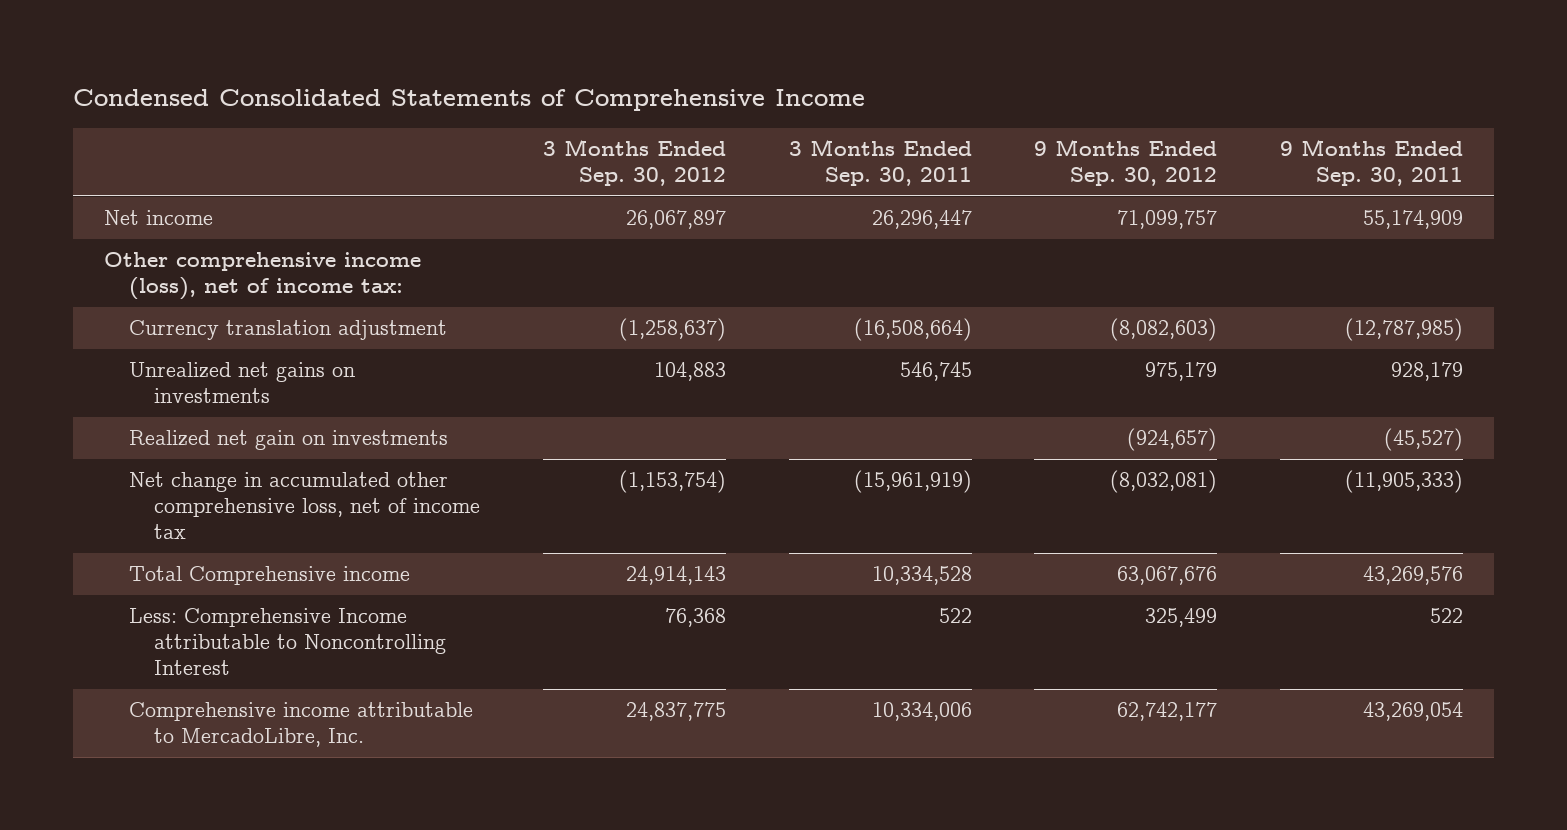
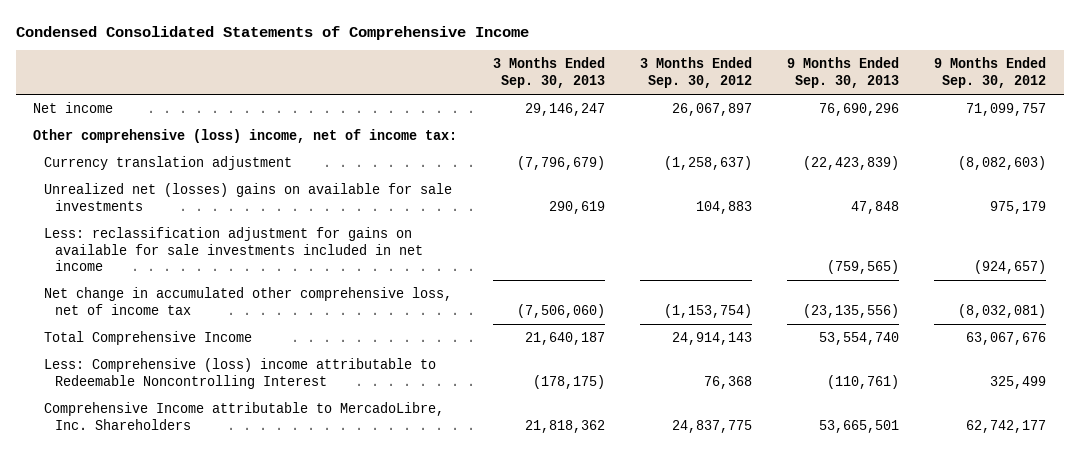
- | 3 Months Ended Sep. 30, 2012 | 3 Months Ended Sep. 30, 2011 | 9 Months Ended Sep. 30, 2012 | 9 Months Ended Sep. 30, 2011
+ | 3 Months Ended Sep. 30, 2013 | 3 Months Ended Sep. 30, 2012 | 9 Months Ended Sep. 30, 2013 | 9 Months Ended Sep. 30, 2012
- Other comprehensive income (loss), net of income tax:
+ Other comprehensive (loss) income, net of income tax:
- Unrealized net gains on investments | 104,883 | 546,745 | 975,179 | 928,179
- Realized net gain on investments | | | (924,657) | (45,527)
+ Unrealized net (losses) gains on available for sale investments | 290,619 | 104,883 | 47,848 | 975,179
+ Less: reclassification adjustment for gains on available for sale investments included in net income | | | (759,565) | (924,657)
- Total Comprehensive income | 24,914,143 | 10,334,528 | 63,067,676 | 43,269,576
- Less: Comprehensive Income attributable to Noncontrolling Interest | 76,368 | 522 | 325,499 | 522
- Comprehensive income attributable to MercadoLibre, Inc. | 24,837,775 | 10,334,006 | 62,742,177 | 43,269,054
+ Total Comprehensive Income | 21,640,187 | 24,914,143 | 53,554,740 | 63,067,676
+ Less: Comprehensive (loss) income attributable to Redeemable Noncontrolling Interest | (178,175) | 76,368 | (110,761) | 325,499
+ Comprehensive Income attributable to MercadoLibre, Inc. Shareholders | 21,818,362 | 24,837,775 | 53,665,501 | 62,742,177

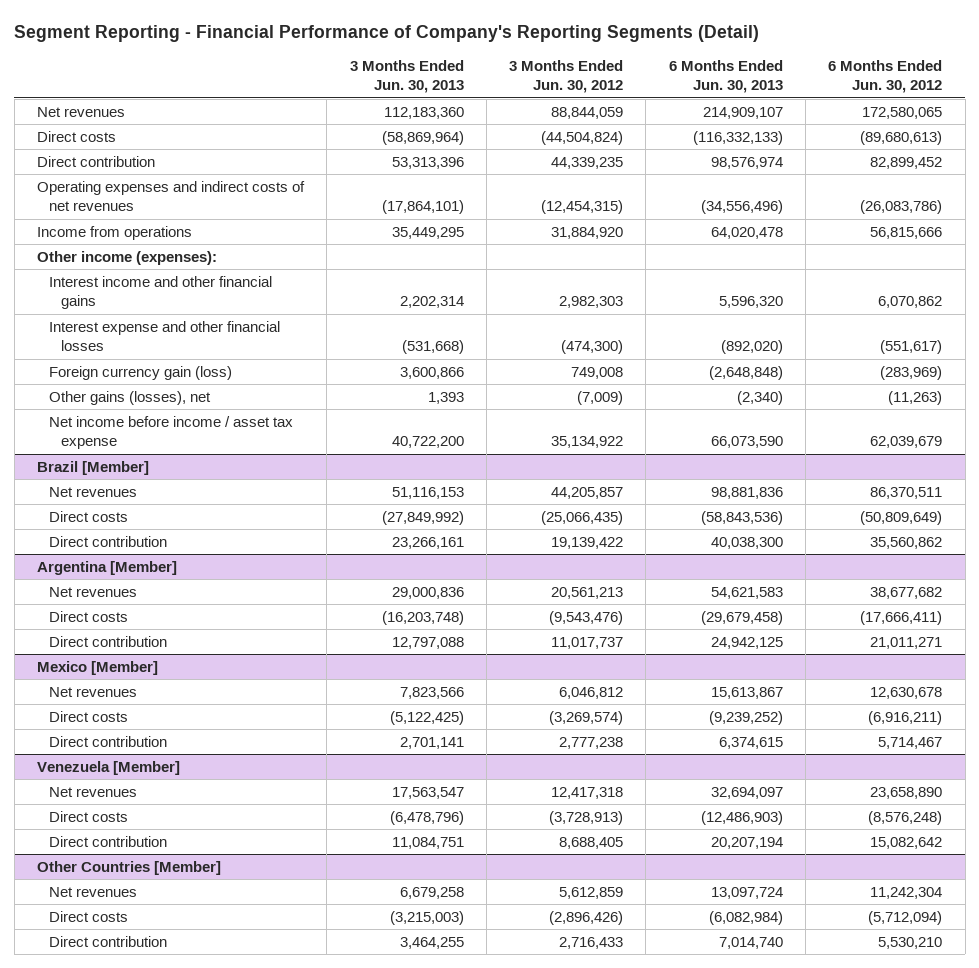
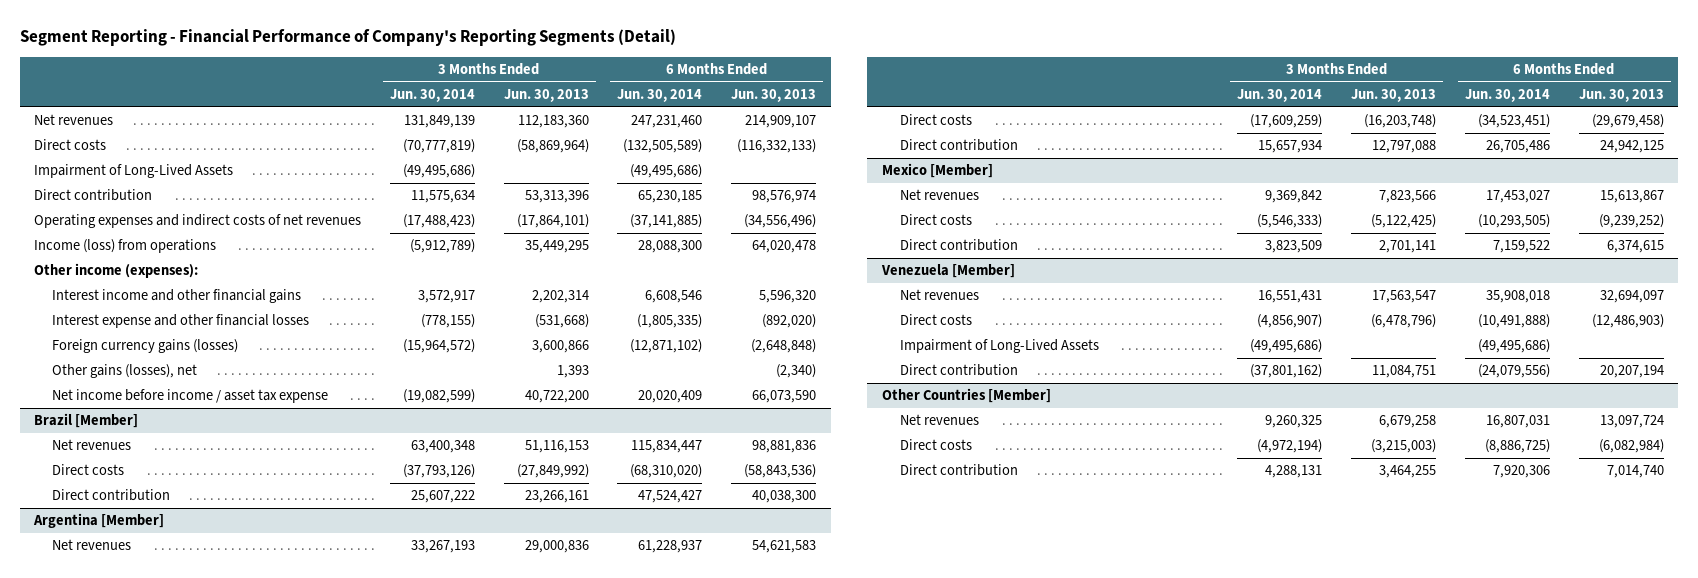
- | 3 Months Ended Jun. 30, 2013 | 3 Months Ended Jun. 30, 2012 | 6 Months Ended Jun. 30, 2013 | 6 Months Ended Jun. 30, 2012
+ | 3 Months Ended Jun. 30, 2014 | 3 Months Ended Jun. 30, 2013 | 6 Months Ended Jun. 30, 2014 | 6 Months Ended Jun. 30, 2013
+ Impairment of Long-Lived Assets | (49,495,686) | | (49,495,686) |
- Income from operations | 35,449,295 | 31,884,920 | 64,020,478 | 56,815,666
+ Income (loss) from operations | (5,912,789) | 35,449,295 | 28,088,300 | 64,020,478
- Foreign currency gain (loss) | 3,600,866 | 749,008 | (2,648,848) | (283,969)
+ Foreign currency gains (losses) | (15,964,572) | 3,600,866 | (12,871,102) | (2,648,848)
@ Venezuela [Member]
+ Impairment of Long-Lived Assets | (49,495,686) | | (49,495,686) |

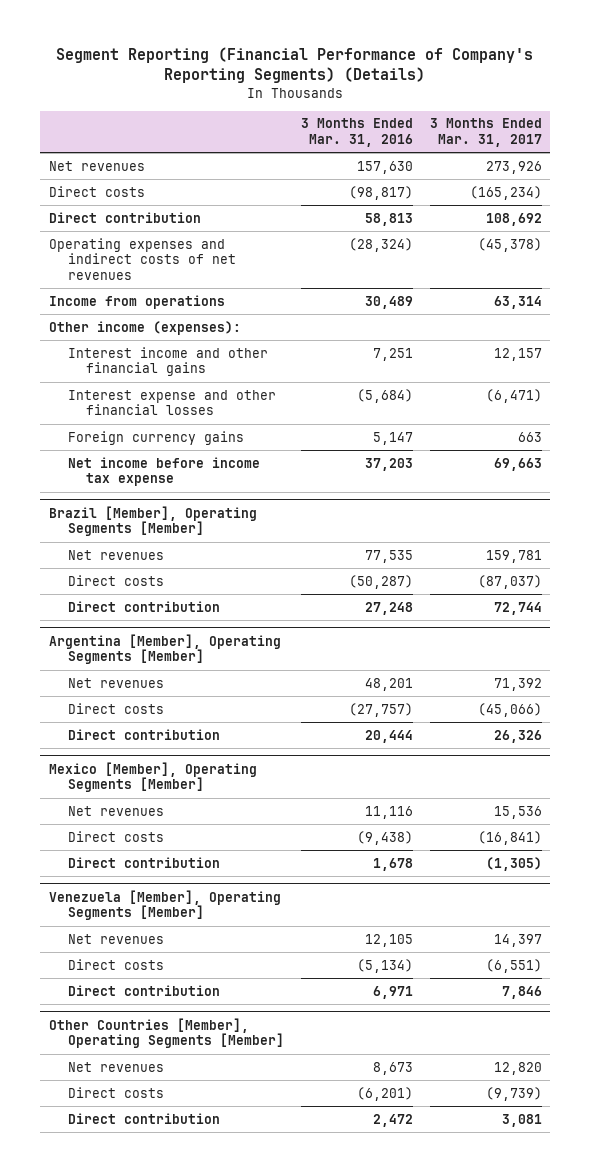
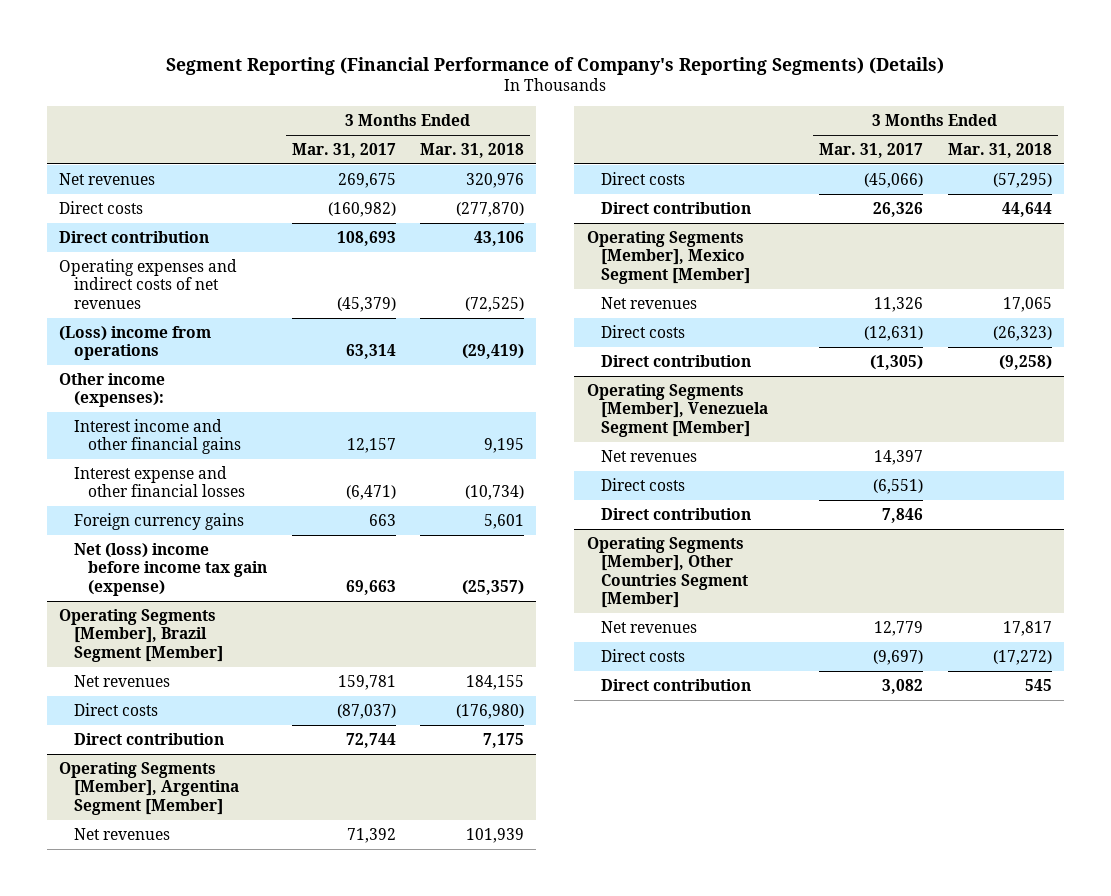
- | 3 Months Ended Mar. 31, 2016 | 3 Months Ended Mar. 31, 2017
+ | 3 Months Ended Mar. 31, 2017 | 3 Months Ended Mar. 31, 2018
- Net revenues | 157,630 | 273,926
- Direct costs | (98,817) | (165,234)
- Direct contribution | 58,813 | 108,692
- Operating expenses and indirect costs of net revenues | (28,324) | (45,378)
- Income from operations | 30,489 | 63,314
+ Net revenues | 269,675 | 320,976
+ Direct costs | (160,982) | (277,870)
+ Direct contribution | 108,693 | 43,106
+ Operating expenses and indirect costs of net revenues | (45,379) | (72,525)
+ (Loss) income from operations | 63,314 | (29,419)
- Net income before income tax expense | 37,203 | 69,663
- Brazil [Member], Operating Segments [Member]
+ Net (loss) income before income tax gain (expense) | 69,663 | (25,357)
+ Operating Segments [Member], Brazil Segment [Member]
- Argentina [Member], Operating Segments [Member]
+ Operating Segments [Member], Argentina Segment [Member]
- Mexico [Member], Operating Segments [Member]
- Net revenues | 11,116 | 15,536
- Direct costs | (9,438) | (16,841)
+ Operating Segments [Member], Mexico Segment [Member]
+ Net revenues | 11,326 | 17,065
+ Direct costs | (12,631) | (26,323)
- Venezuela [Member], Operating Segments [Member]
+ Operating Segments [Member], Venezuela Segment [Member]
- Other Countries [Member], Operating Segments [Member]
- Net revenues | 8,673 | 12,820
- Direct costs | (6,201) | (9,739)
- Direct contribution | 2,472 | 3,081
+ Operating Segments [Member], Other Countries Segment [Member]
+ Net revenues | 12,779 | 17,817
+ Direct costs | (9,697) | (17,272)
+ Direct contribution | 3,082 | 545

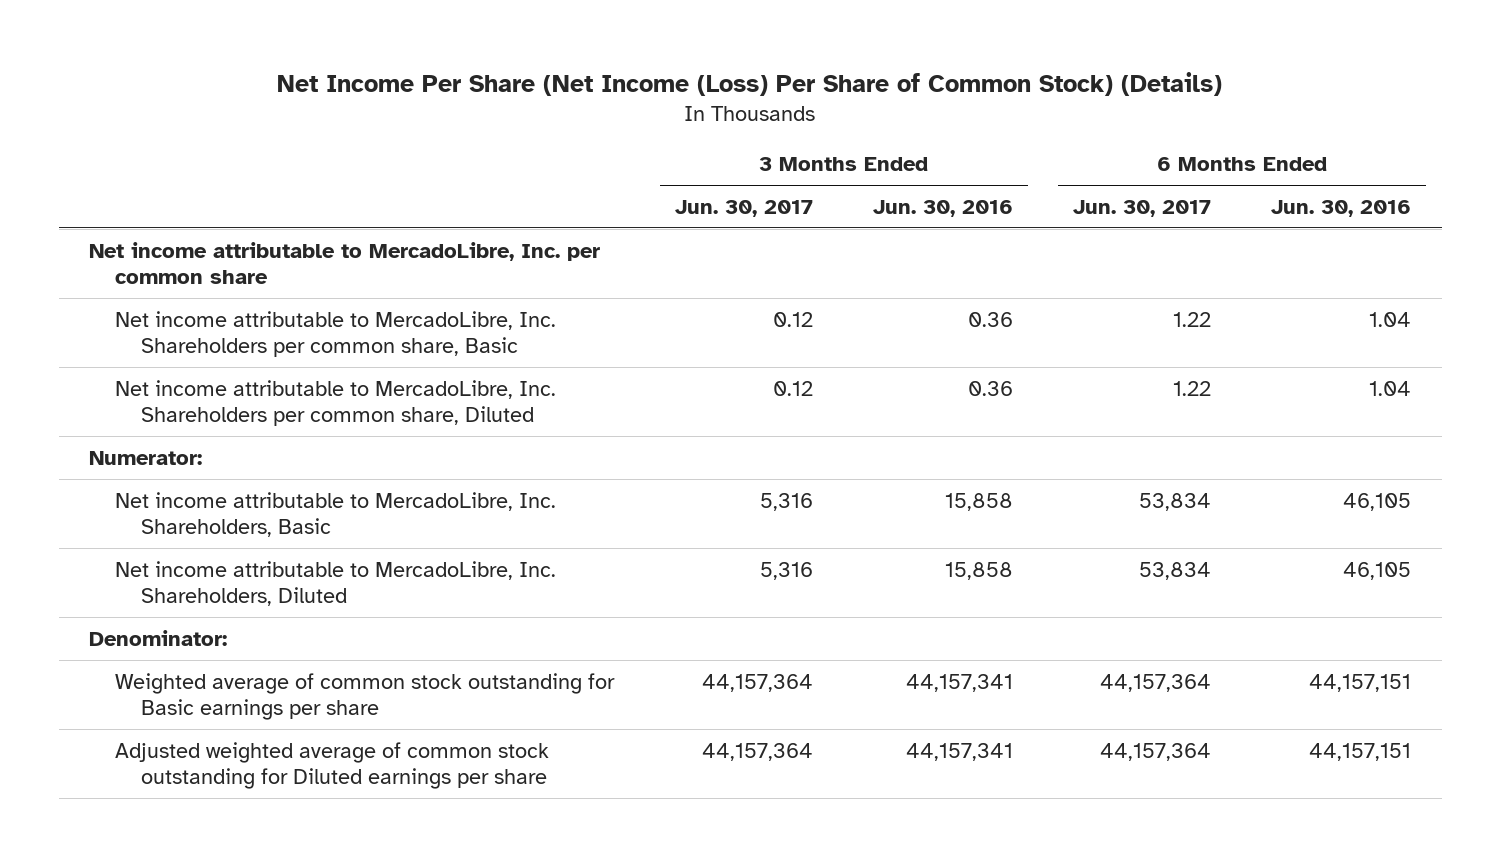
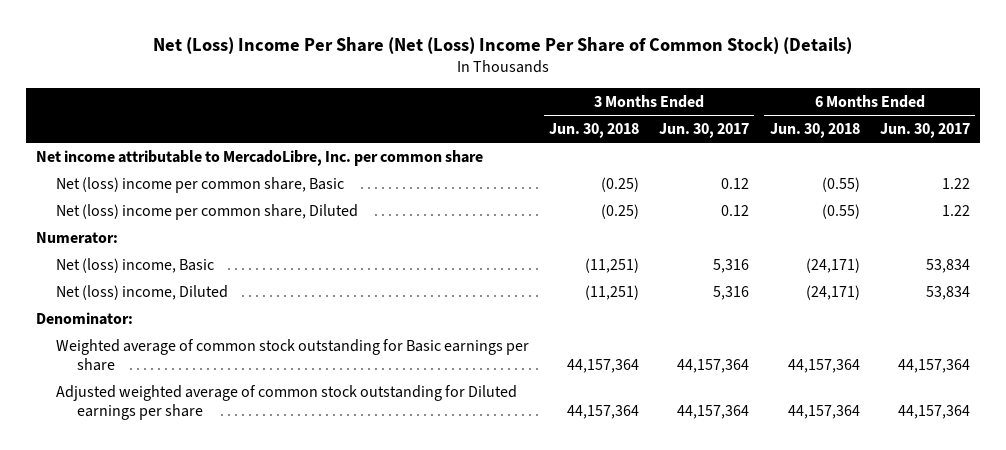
- Net Income Per Share (Net Income (Loss) Per Share of Common Stock) (Details)
+ Net (Loss) Income Per Share (Net (Loss) Income Per Share of Common Stock) (Details)
- | 3 Months Ended Jun. 30, 2017 | 3 Months Ended Jun. 30, 2016 | 6 Months Ended Jun. 30, 2017 | 6 Months Ended Jun. 30, 2016
+ | 3 Months Ended Jun. 30, 2018 | 3 Months Ended Jun. 30, 2017 | 6 Months Ended Jun. 30, 2018 | 6 Months Ended Jun. 30, 2017
- Net income attributable to MercadoLibre, Inc. Shareholders per common share, Basic | 0.12 | 0.36 | 1.22 | 1.04
- Net income attributable to MercadoLibre, Inc. Shareholders per common share, Diluted | 0.12 | 0.36 | 1.22 | 1.04
+ Net (loss) income per common share, Basic | (0.25) | 0.12 | (0.55) | 1.22
+ Net (loss) income per common share, Diluted | (0.25) | 0.12 | (0.55) | 1.22
- Net income attributable to MercadoLibre, Inc. Shareholders, Basic | 5,316 | 15,858 | 53,834 | 46,105
- Net income attributable to MercadoLibre, Inc. Shareholders, Diluted | 5,316 | 15,858 | 53,834 | 46,105
+ Net (loss) income, Basic | (11,251) | 5,316 | (24,171) | 53,834
+ Net (loss) income, Diluted | (11,251) | 5,316 | (24,171) | 53,834

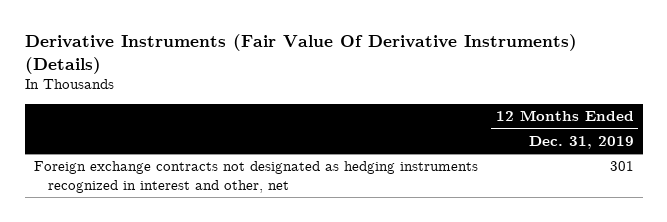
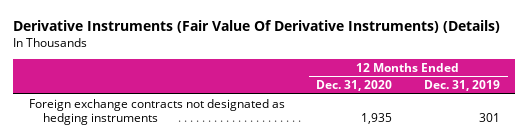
- | 12 Months Ended Dec. 31, 2019
+ | 12 Months Ended Dec. 31, 2020 | 12 Months Ended Dec. 31, 2019
- Foreign exchange contracts not designated as hedging instruments recognized in interest and other, net | 301
+ Foreign exchange contracts not designated as hedging instruments | 1,935 | 301

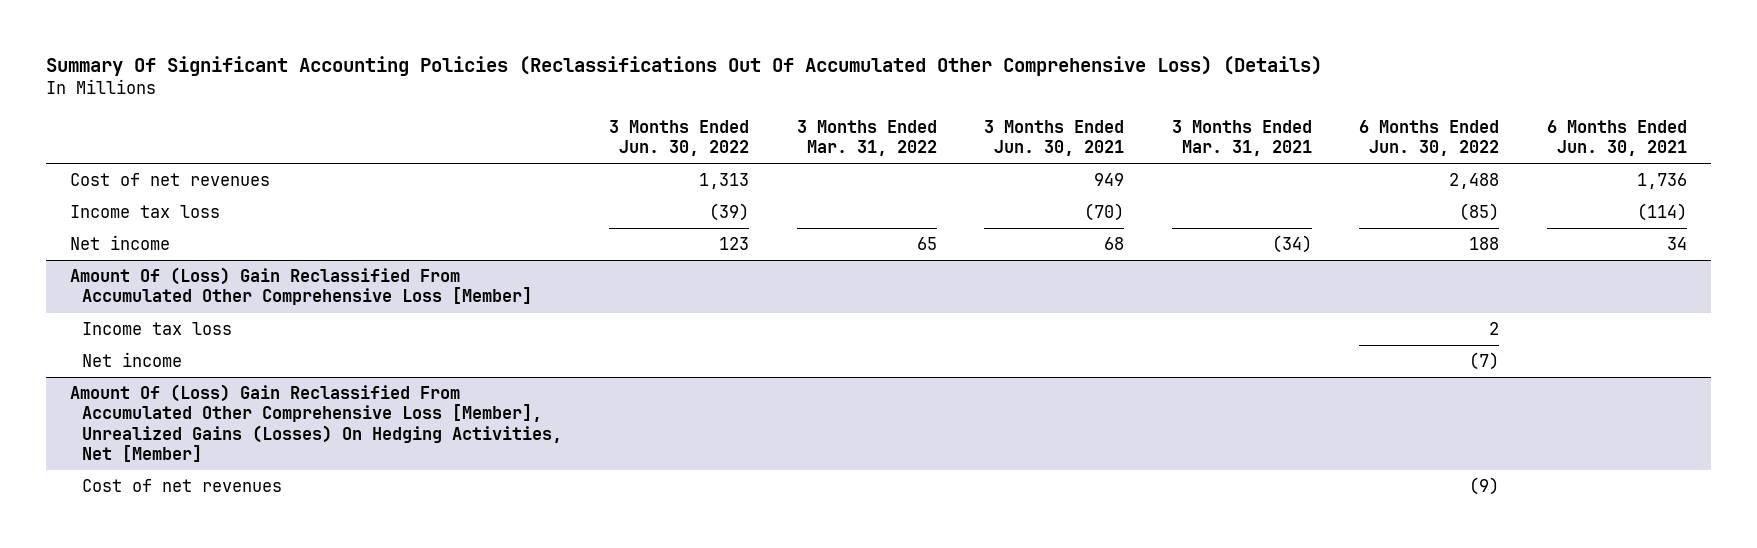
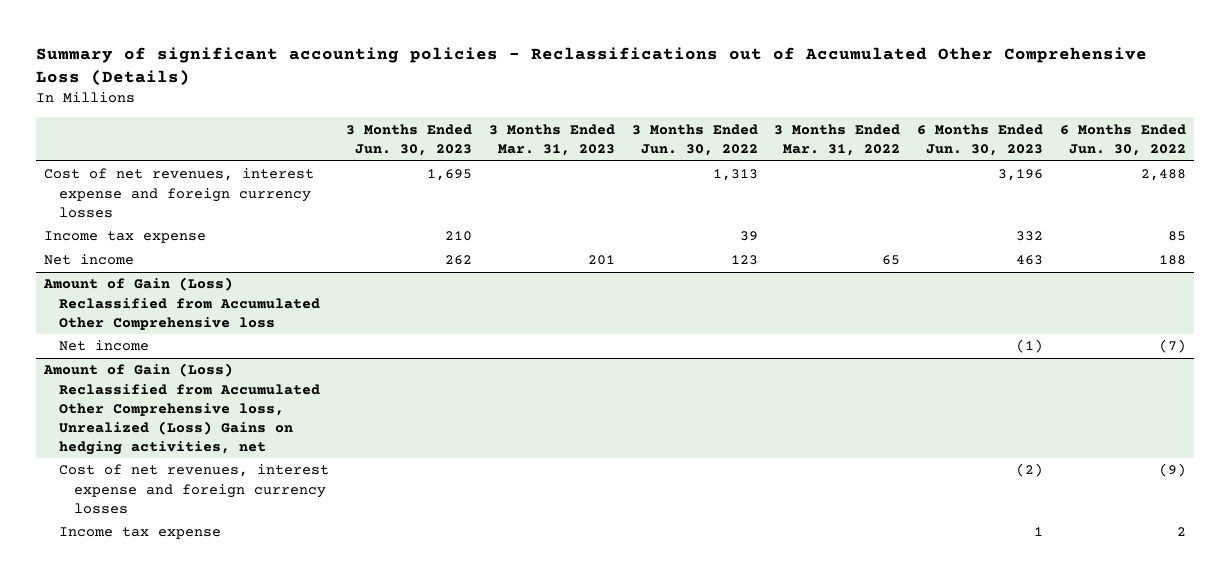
- Summary Of Significant Accounting Policies (Reclassifications Out Of Accumulated Other Comprehensive Loss) (Details)
+ Summary of significant accounting policies - Reclassifications out of Accumulated Other Comprehensive Loss (Details)
- | 3 Months Ended Jun. 30, 2022 | 3 Months Ended Mar. 31, 2022 | 3 Months Ended Jun. 30, 2021 | 3 Months Ended Mar. 31, 2021 | 6 Months Ended Jun. 30, 2022 | 6 Months Ended Jun. 30, 2021
+ | 3 Months Ended Jun. 30, 2023 | 3 Months Ended Mar. 31, 2023 | 3 Months Ended Jun. 30, 2022 | 3 Months Ended Mar. 31, 2022 | 6 Months Ended Jun. 30, 2023 | 6 Months Ended Jun. 30, 2022
- Cost of net revenues | 1,313 | | 949 | | 2,488 | 1,736
- Income tax loss | (39) | | (70) | | (85) | (114)
+ Cost of net revenues, interest expense and foreign currency losses | 1,695 | | 1,313 | | 3,196 | 2,488
+ Income tax expense | 210 | | 39 | | 332 | 85
- Amount Of (Loss) Gain Reclassified From Accumulated Other Comprehensive Loss [Member]
- Income tax loss | | | | | 2 |
+ Amount of Gain (Loss) Reclassified from Accumulated Other Comprehensive loss
- Amount Of (Loss) Gain Reclassified From Accumulated Other Comprehensive Loss [Member], Unrealized Gains (Losses) On Hedging Activities, Net [Member]
- Cost of net revenues | | | | | (9) |
+ Amount of Gain (Loss) Reclassified from Accumulated Other Comprehensive loss, Unrealized (Loss) Gains on hedging activities, net
+ Cost of net revenues, interest expense and foreign currency losses | | | | | (2) | (9)
+ Income tax expense | | | | | 1 | 2

